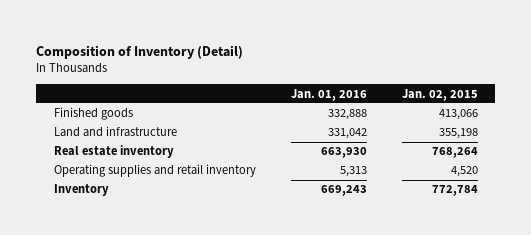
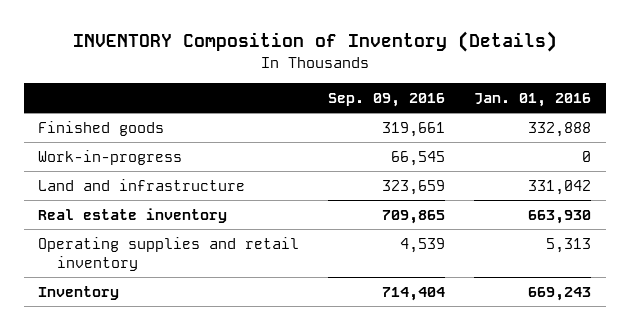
- Composition of Inventory (Detail)
+ INVENTORY Composition of Inventory (Details)
- | Jan. 01, 2016 | Jan. 02, 2015
+ | Sep. 09, 2016 | Jan. 01, 2016
+ Work-in-progress | 66,545 | 0

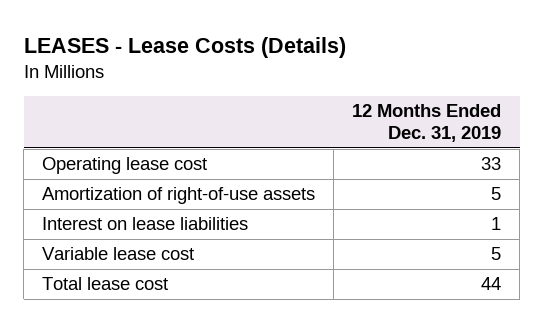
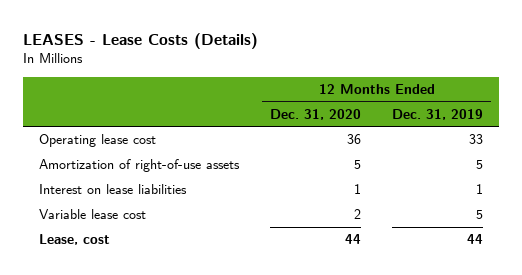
- | 12 Months Ended Dec. 31, 2019
+ | 12 Months Ended Dec. 31, 2020 | 12 Months Ended Dec. 31, 2019
- Total lease cost | 44
+ Lease, cost | 44 | 44

